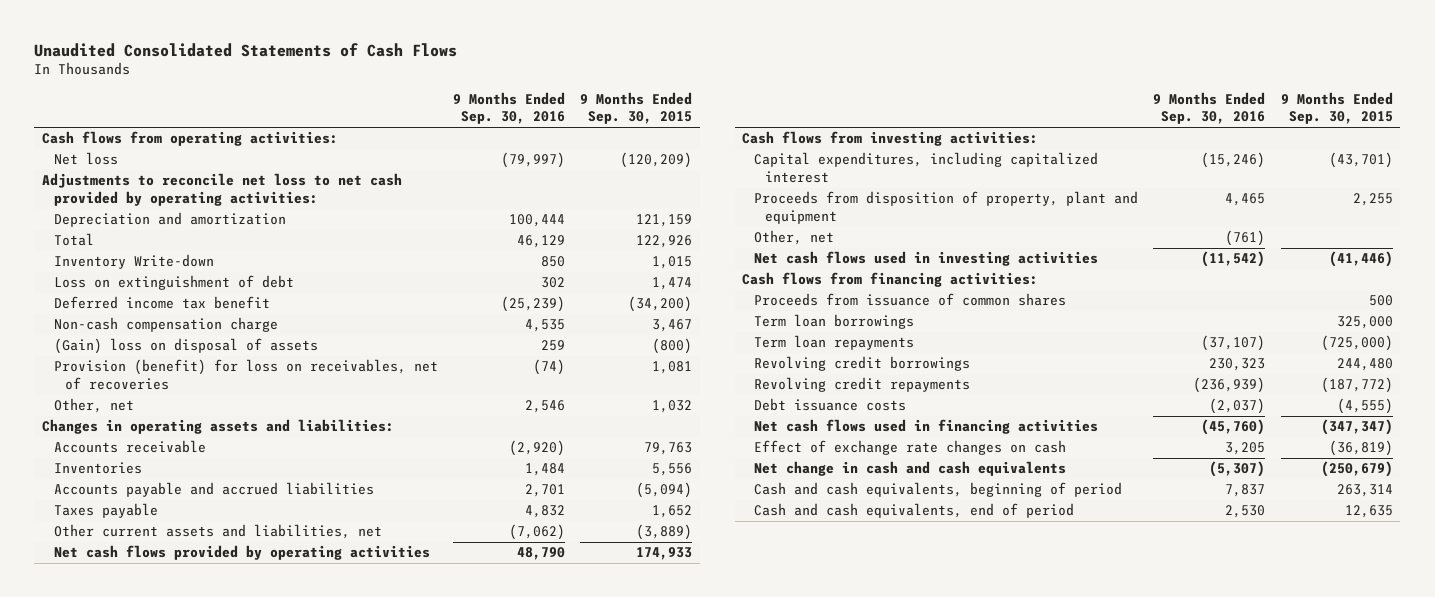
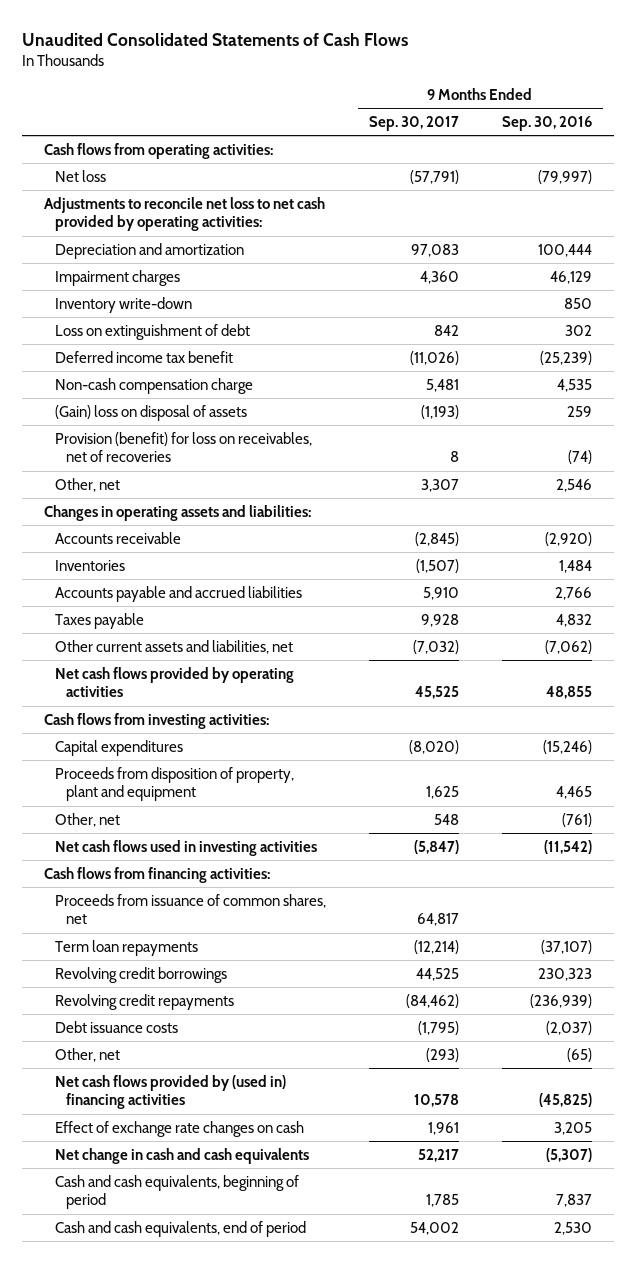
- | 9 Months Ended Sep. 30, 2016 | 9 Months Ended Sep. 30, 2015
+ | 9 Months Ended Sep. 30, 2017 | 9 Months Ended Sep. 30, 2016
- Total | 46,129 | 122,926
- Inventory Write-down | 850 | 1,015
+ Impairment charges | 4,360 | 46,129
+ Inventory write-down | | 850
- Accounts payable and accrued liabilities | 2,701 | (5,094)
+ Accounts payable and accrued liabilities | 5,910 | 2,766
- Net cash flows provided by operating activities | 48,790 | 174,933
+ Net cash flows provided by operating activities | 45,525 | 48,855
- Capital expenditures, including capitalized interest | (15,246) | (43,701)
+ Capital expenditures | (8,020) | (15,246)
- Proceeds from issuance of common shares | | 500
- Term loan borrowings | | 325,000
+ Proceeds from issuance of common shares, net | 64,817 |
- Net cash flows used in financing activities | (45,760) | (347,347)
+ Other, net | (293) | (65)
+ Net cash flows provided by (used in) financing activities | 10,578 | (45,825)

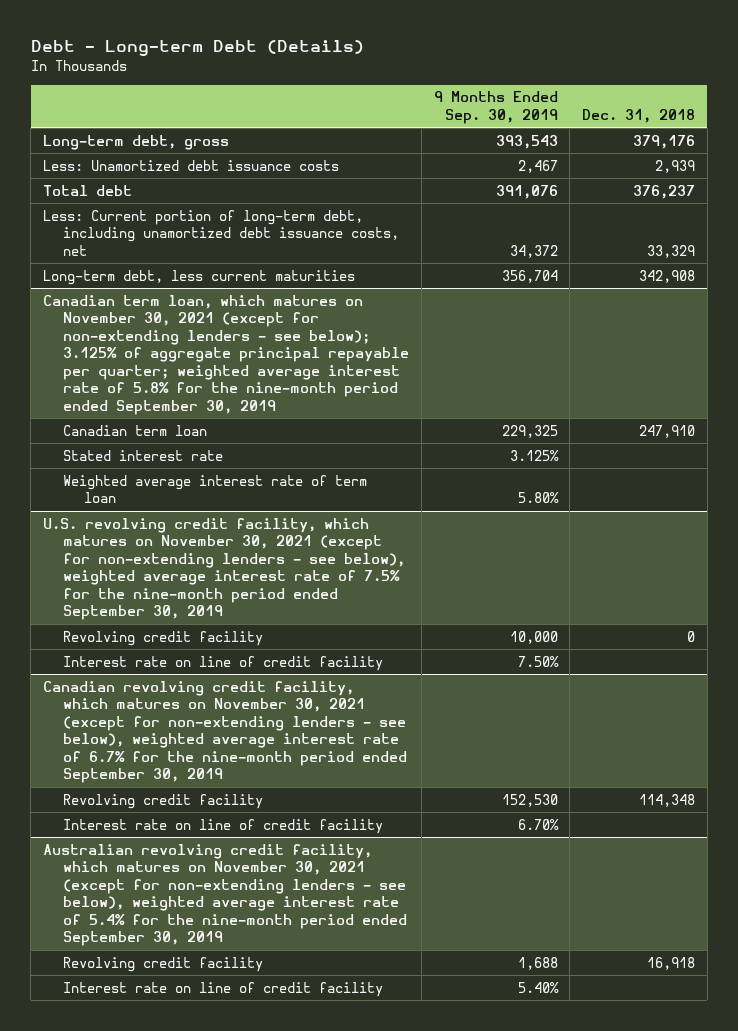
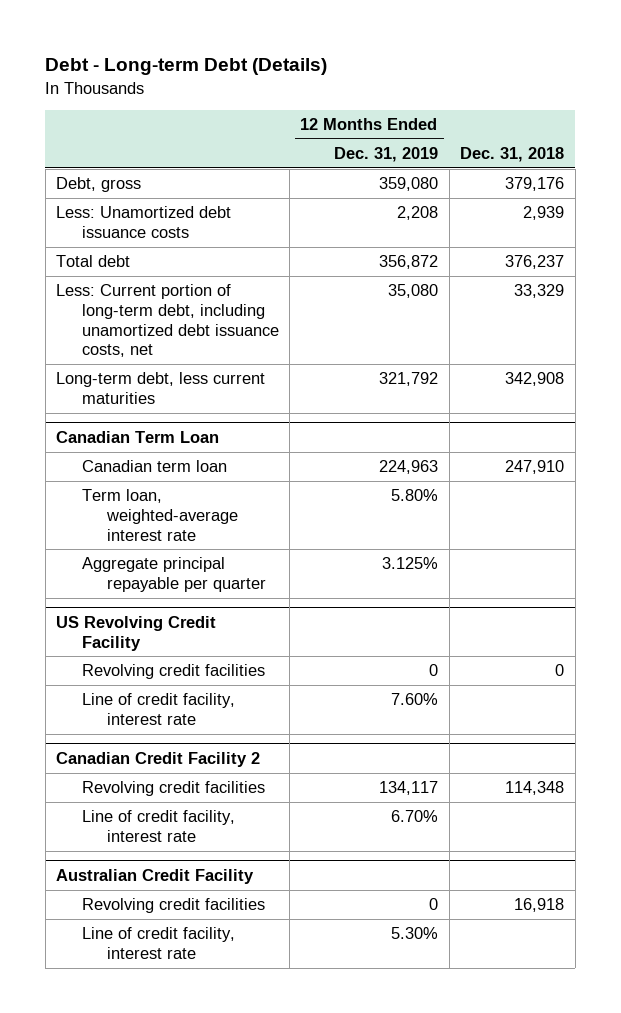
- | 9 Months Ended Sep. 30, 2019 | Dec. 31, 2018
+ | 12 Months Ended Dec. 31, 2019 | Dec. 31, 2018
- Long-term debt, gross | 393,543 | 379,176
+ Debt, gross | 359,080 | 379,176
- Canadian term loan, which matures on November 30, 2021 (except for non-extending lenders - see below); 3.125% of aggregate principal repayable per quarter; weighted average interest rate of 5.8% for the nine-month period ended September 30, 2019
+ Canadian Term Loan
- Stated interest rate | 3.125% |
- Weighted average interest rate of term loan | 5.80% |
- U.S. revolving credit facility, which matures on November 30, 2021 (except for non-extending lenders - see below), weighted average interest rate of 7.5% for the nine-month period ended September 30, 2019
- Revolving credit facility | 10,000 | 0
- Interest rate on line of credit facility | 7.50% |
- Canadian revolving credit facility, which matures on November 30, 2021 (except for non-extending lenders - see below), weighted average interest rate of 6.7% for the nine-month period ended September 30, 2019
- Revolving credit facility | 152,530 | 114,348
- Interest rate on line of credit facility | 6.70% |
- Australian revolving credit facility, which matures on November 30, 2021 (except for non-extending lenders - see below), weighted average interest rate of 5.4% for the nine-month period ended September 30, 2019
- Revolving credit facility | 1,688 | 16,918
- Interest rate on line of credit facility | 5.40% |
+ Term loan, weighted-average interest rate | 5.80% |
+ Aggregate principal repayable per quarter | 3.125% |
+ US Revolving Credit Facility
+ Revolving credit facilities | 0 | 0
+ Line of credit facility, interest rate | 7.60% |
+ Canadian Credit Facility 2
+ Revolving credit facilities | 134,117 | 114,348
+ Line of credit facility, interest rate | 6.70% |
+ Australian Credit Facility
+ Revolving credit facilities | 0 | 16,918
+ Line of credit facility, interest rate | 5.30% |

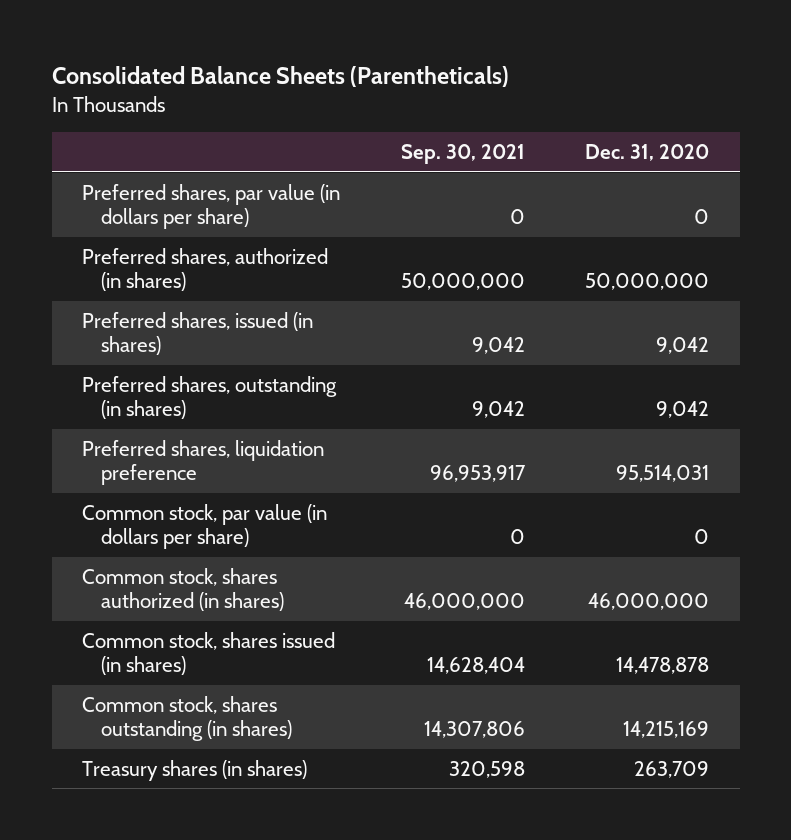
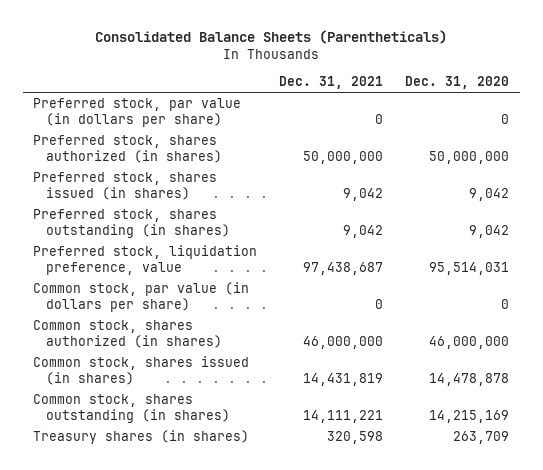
- | Sep. 30, 2021 | Dec. 31, 2020
+ | Dec. 31, 2021 | Dec. 31, 2020
- Preferred shares, par value (in dollars per share) | 0 | 0
- Preferred shares, authorized (in shares) | 50,000,000 | 50,000,000
- Preferred shares, issued (in shares) | 9,042 | 9,042
- Preferred shares, outstanding (in shares) | 9,042 | 9,042
- Preferred shares, liquidation preference | 96,953,917 | 95,514,031
+ Preferred stock, par value (in dollars per share) | 0 | 0
+ Preferred stock, shares authorized (in shares) | 50,000,000 | 50,000,000
+ Preferred stock, shares issued (in shares) | 9,042 | 9,042
+ Preferred stock, shares outstanding (in shares) | 9,042 | 9,042
+ Preferred stock, liquidation preference, value | 97,438,687 | 95,514,031

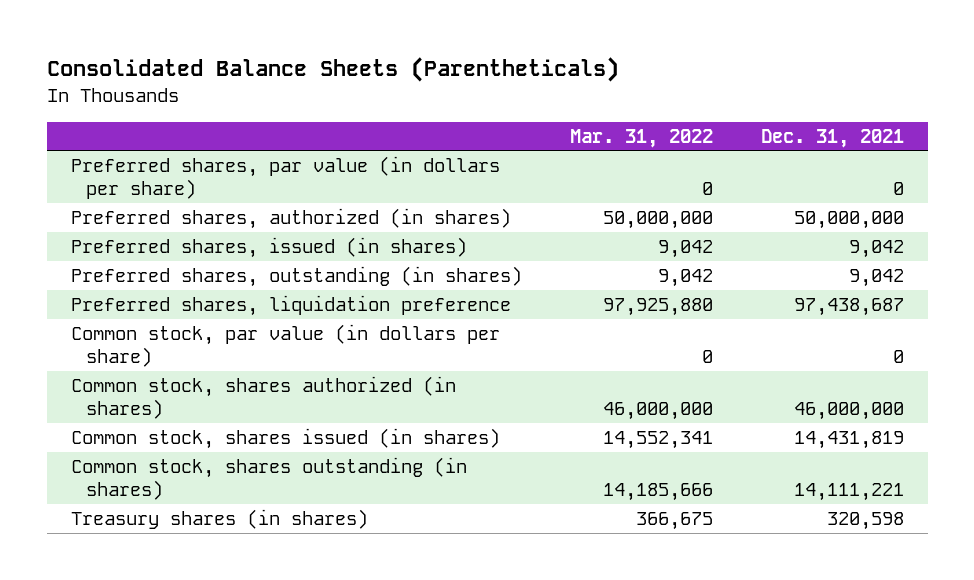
- | Dec. 31, 2021 | Dec. 31, 2020
+ | Mar. 31, 2022 | Dec. 31, 2021
- Preferred stock, par value (in dollars per share) | 0 | 0
- Preferred stock, shares authorized (in shares) | 50,000,000 | 50,000,000
- Preferred stock, shares issued (in shares) | 9,042 | 9,042
- Preferred stock, shares outstanding (in shares) | 9,042 | 9,042
- Preferred stock, liquidation preference, value | 97,438,687 | 95,514,031
+ Preferred shares, par value (in dollars per share) | 0 | 0
+ Preferred shares, authorized (in shares) | 50,000,000 | 50,000,000
+ Preferred shares, issued (in shares) | 9,042 | 9,042
+ Preferred shares, outstanding (in shares) | 9,042 | 9,042
+ Preferred shares, liquidation preference | 97,925,880 | 97,438,687

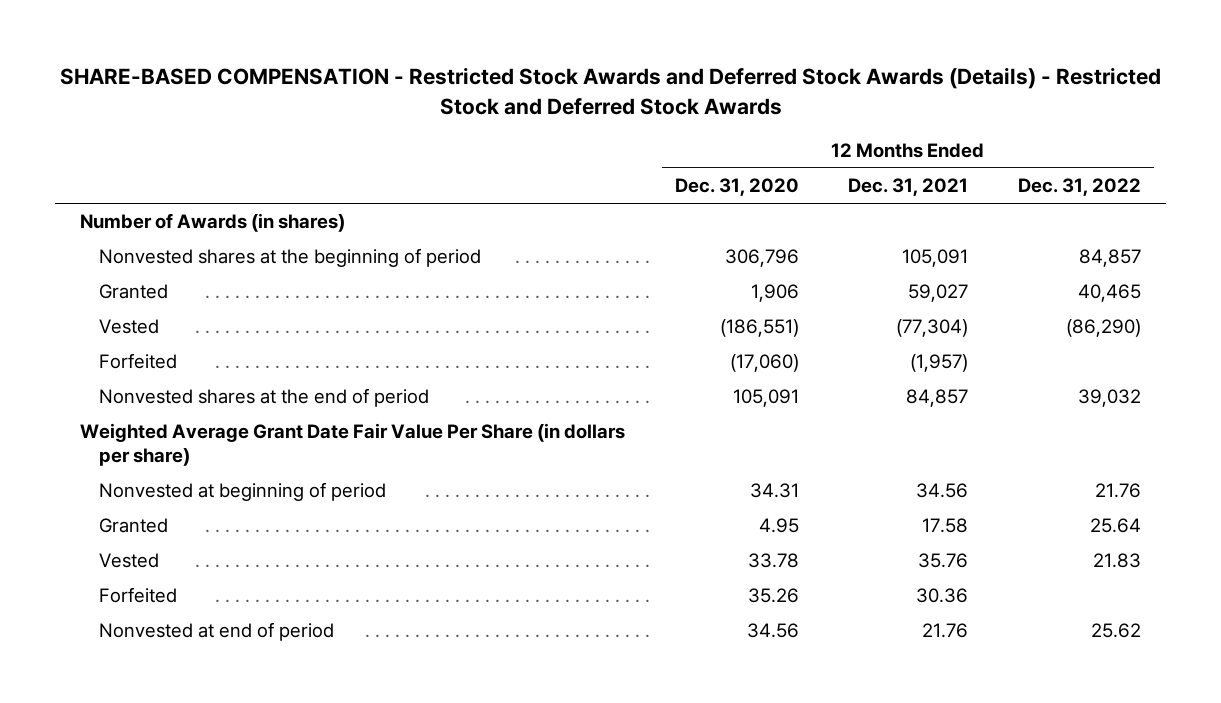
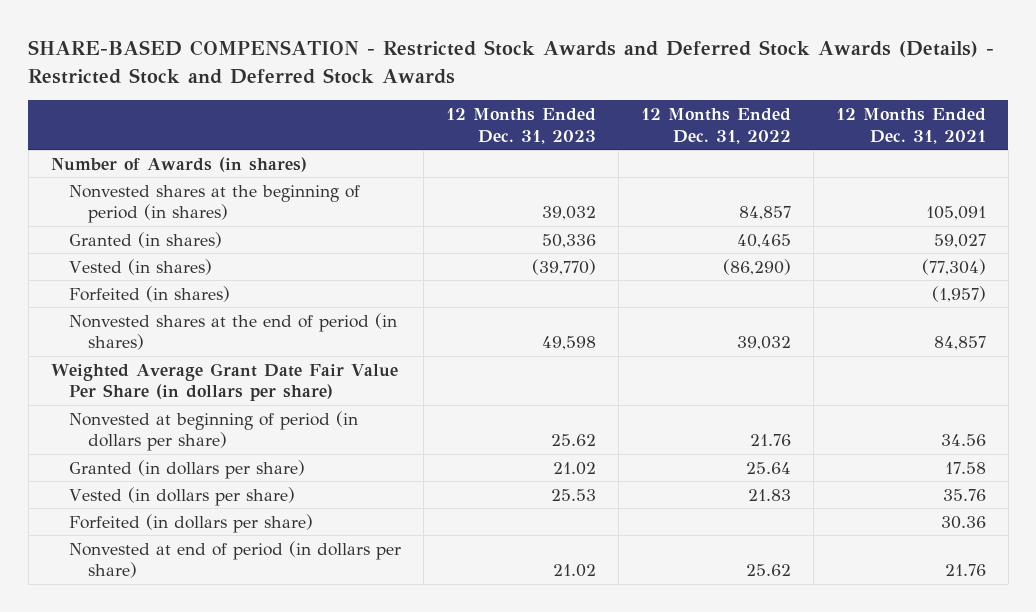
- | 12 Months Ended Dec. 31, 2020 | 12 Months Ended Dec. 31, 2021 | 12 Months Ended Dec. 31, 2022
+ | 12 Months Ended Dec. 31, 2023 | 12 Months Ended Dec. 31, 2022 | 12 Months Ended Dec. 31, 2021
- Nonvested shares at the beginning of period | 306,796 | 105,091 | 84,857
- Granted | 1,906 | 59,027 | 40,465
- Vested | (186,551) | (77,304) | (86,290)
- Forfeited | (17,060) | (1,957) |
- Nonvested shares at the end of period | 105,091 | 84,857 | 39,032
+ Nonvested shares at the beginning of period (in shares) | 39,032 | 84,857 | 105,091
+ Granted (in shares) | 50,336 | 40,465 | 59,027
+ Vested (in shares) | (39,770) | (86,290) | (77,304)
+ Forfeited (in shares) | | | (1,957)
+ Nonvested shares at the end of period (in shares) | 49,598 | 39,032 | 84,857
- Nonvested at beginning of period | 34.31 | 34.56 | 21.76
- Granted | 4.95 | 17.58 | 25.64
- Vested | 33.78 | 35.76 | 21.83
- Forfeited | 35.26 | 30.36 |
- Nonvested at end of period | 34.56 | 21.76 | 25.62
+ Nonvested at beginning of period (in dollars per share) | 25.62 | 21.76 | 34.56
+ Granted (in dollars per share) | 21.02 | 25.64 | 17.58
+ Vested (in dollars per share) | 25.53 | 21.83 | 35.76
+ Forfeited (in dollars per share) | | | 30.36
+ Nonvested at end of period (in dollars per share) | 21.02 | 25.62 | 21.76

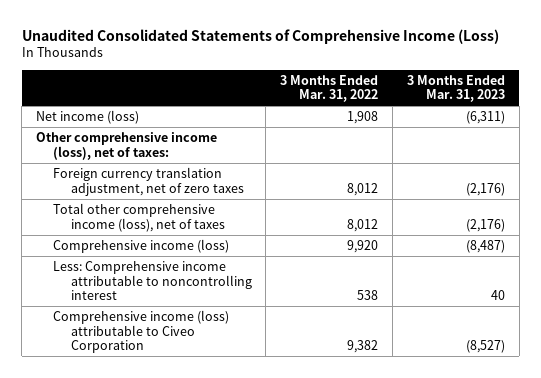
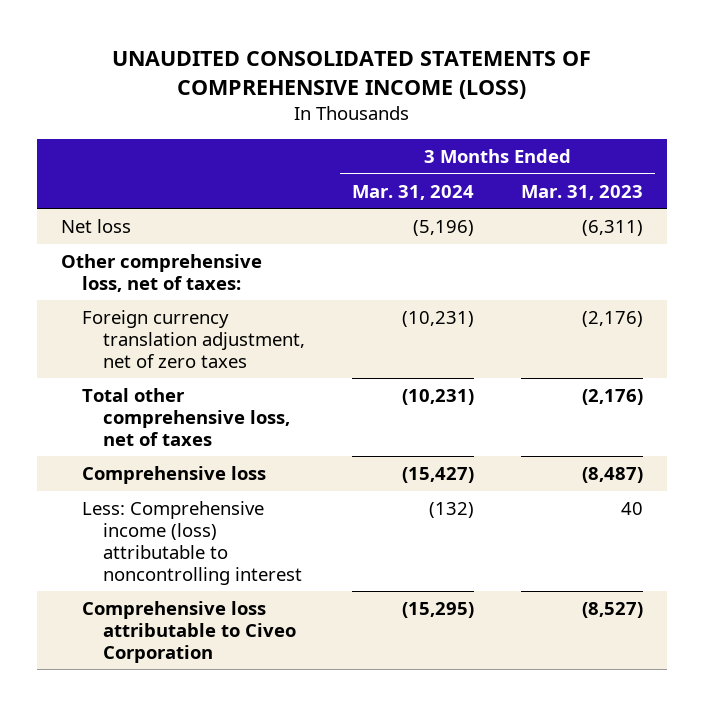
- Unaudited Consolidated Statements of Comprehensive Income (Loss)
+ UNAUDITED CONSOLIDATED STATEMENTS OF COMPREHENSIVE INCOME (LOSS)
- | 3 Months Ended Mar. 31, 2022 | 3 Months Ended Mar. 31, 2023
+ | 3 Months Ended Mar. 31, 2024 | 3 Months Ended Mar. 31, 2023
- Net income (loss) | 1,908 | (6,311)
- Other comprehensive income (loss), net of taxes:
+ Net loss | (5,196) | (6,311)
+ Other comprehensive loss, net of taxes:
- Total other comprehensive income (loss), net of taxes | 8,012 | (2,176)
- Comprehensive income (loss) | 9,920 | (8,487)
- Less: Comprehensive income attributable to noncontrolling interest | 538 | 40
- Comprehensive income (loss) attributable to Civeo Corporation | 9,382 | (8,527)
+ Total other comprehensive loss, net of taxes | (10,231) | (2,176)
+ Comprehensive loss | (15,427) | (8,487)
+ Less: Comprehensive income (loss) attributable to noncontrolling interest | (132) | 40
+ Comprehensive loss attributable to Civeo Corporation | (15,295) | (8,527)

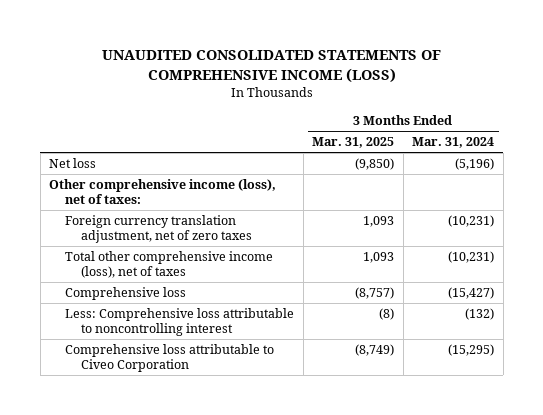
- | 3 Months Ended Mar. 31, 2024 | 3 Months Ended Mar. 31, 2023
+ | 3 Months Ended Mar. 31, 2025 | 3 Months Ended Mar. 31, 2024
- Other comprehensive loss, net of taxes:
+ Other comprehensive income (loss), net of taxes:
- Total other comprehensive loss, net of taxes | (10,231) | (2,176)
+ Total other comprehensive income (loss), net of taxes | 1,093 | (10,231)
- Less: Comprehensive income (loss) attributable to noncontrolling interest | (132) | 40
+ Less: Comprehensive loss attributable to noncontrolling interest | (8) | (132)

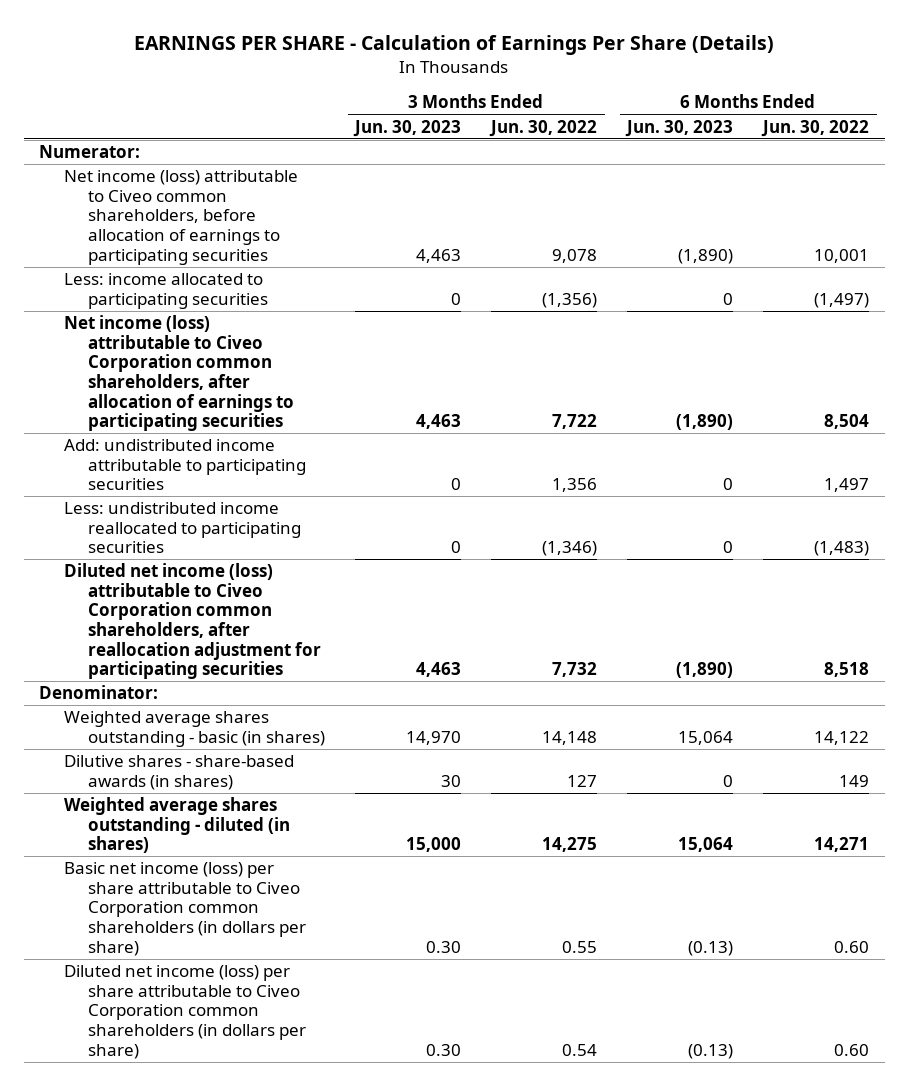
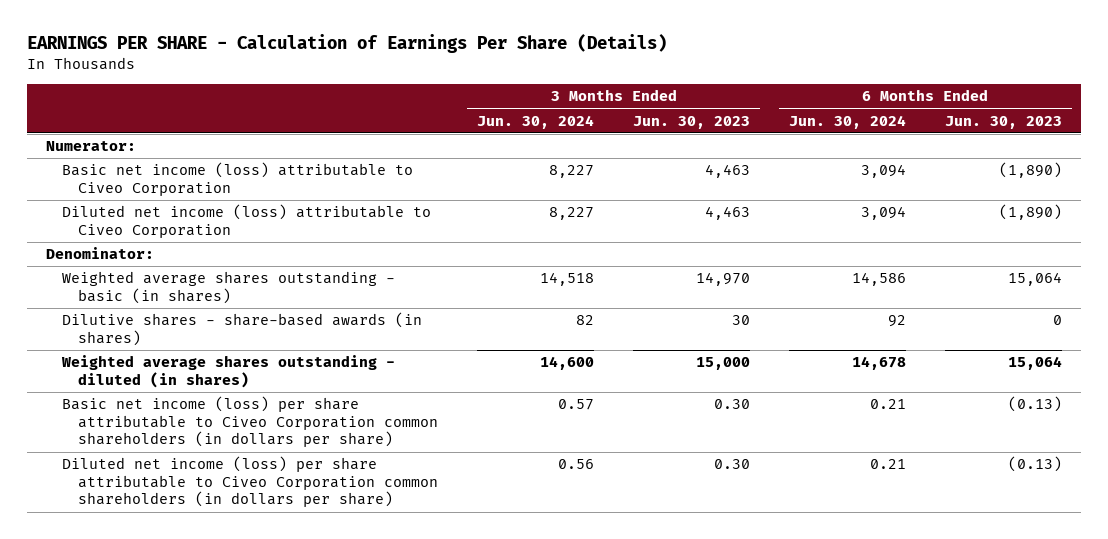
- | 3 Months Ended Jun. 30, 2023 | 3 Months Ended Jun. 30, 2022 | 6 Months Ended Jun. 30, 2023 | 6 Months Ended Jun. 30, 2022
+ | 3 Months Ended Jun. 30, 2024 | 3 Months Ended Jun. 30, 2023 | 6 Months Ended Jun. 30, 2024 | 6 Months Ended Jun. 30, 2023
- Net income (loss) attributable to Civeo common shareholders, before allocation of earnings to participating securities | 4,463 | 9,078 | (1,890) | 10,001
- Less: income allocated to participating securities | 0 | (1,356) | 0 | (1,497)
- Net income (loss) attributable to Civeo Corporation common shareholders, after allocation of earnings to participating securities | 4,463 | 7,722 | (1,890) | 8,504
- Add: undistributed income attributable to participating securities | 0 | 1,356 | 0 | 1,497
- Less: undistributed income reallocated to participating securities | 0 | (1,346) | 0 | (1,483)
- Diluted net income (loss) attributable to Civeo Corporation common shareholders, after reallocation adjustment for participating securities | 4,463 | 7,732 | (1,890) | 8,518
+ Basic net income (loss) attributable to Civeo Corporation | 8,227 | 4,463 | 3,094 | (1,890)
+ Diluted net income (loss) attributable to Civeo Corporation | 8,227 | 4,463 | 3,094 | (1,890)

